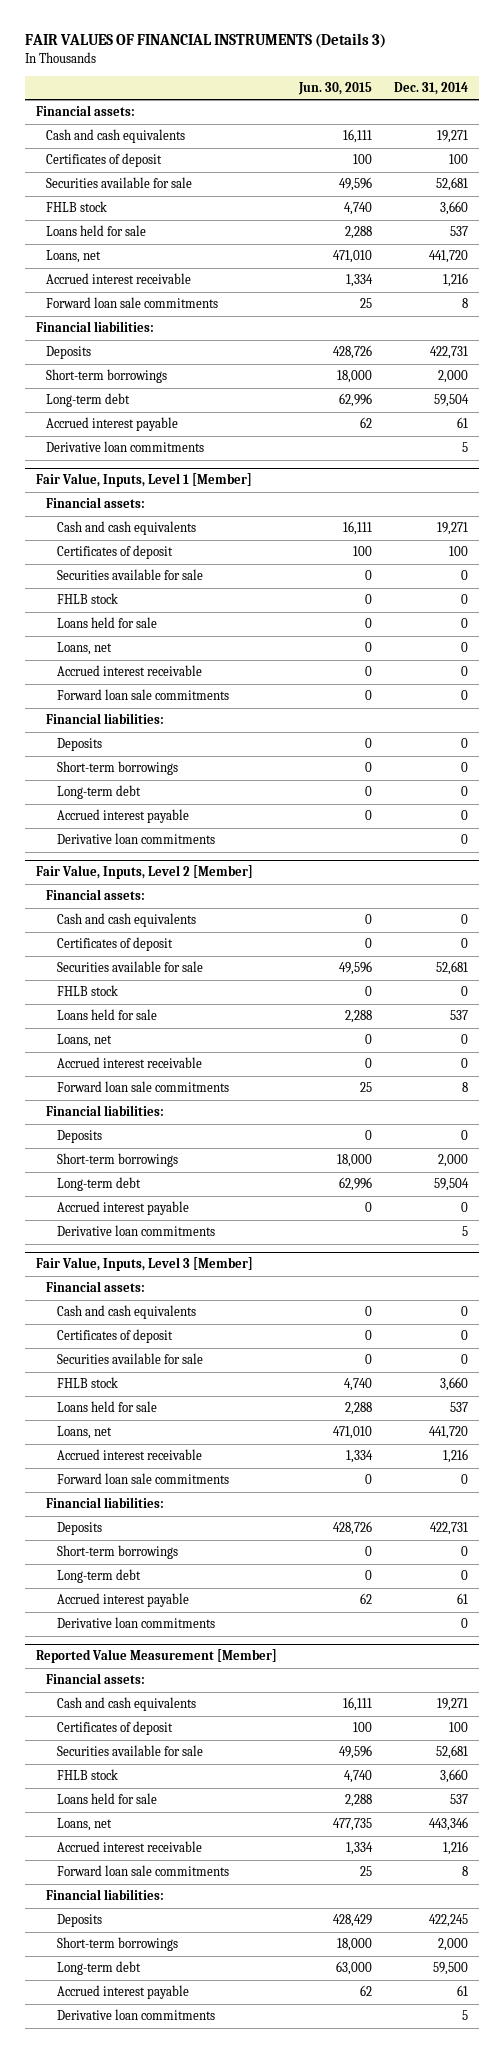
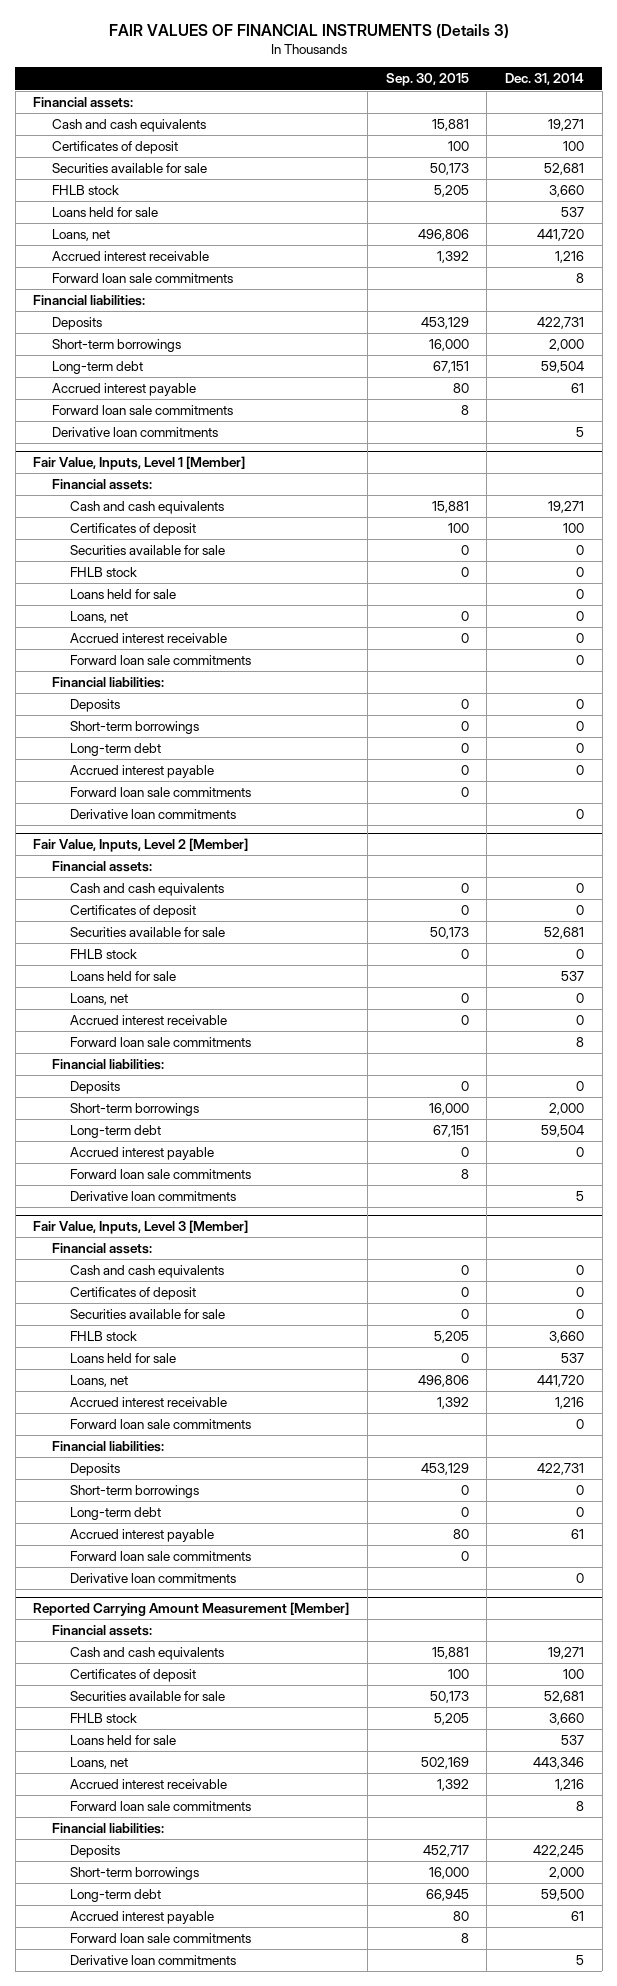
- | Jun. 30, 2015 | Dec. 31, 2014
+ | Sep. 30, 2015 | Dec. 31, 2014
+ Forward loan sale commitments | 8 |
@ Fair Value, Inputs, Level 1 [Member]
+ Forward loan sale commitments | 0 |
@ Fair Value, Inputs, Level 2 [Member]
+ Forward loan sale commitments | 8 |
@ Fair Value, Inputs, Level 3 [Member]
+ Forward loan sale commitments | 0 |
- Reported Value Measurement [Member]
+ Reported Carrying Amount Measurement [Member]
+ Forward loan sale commitments | 8 |

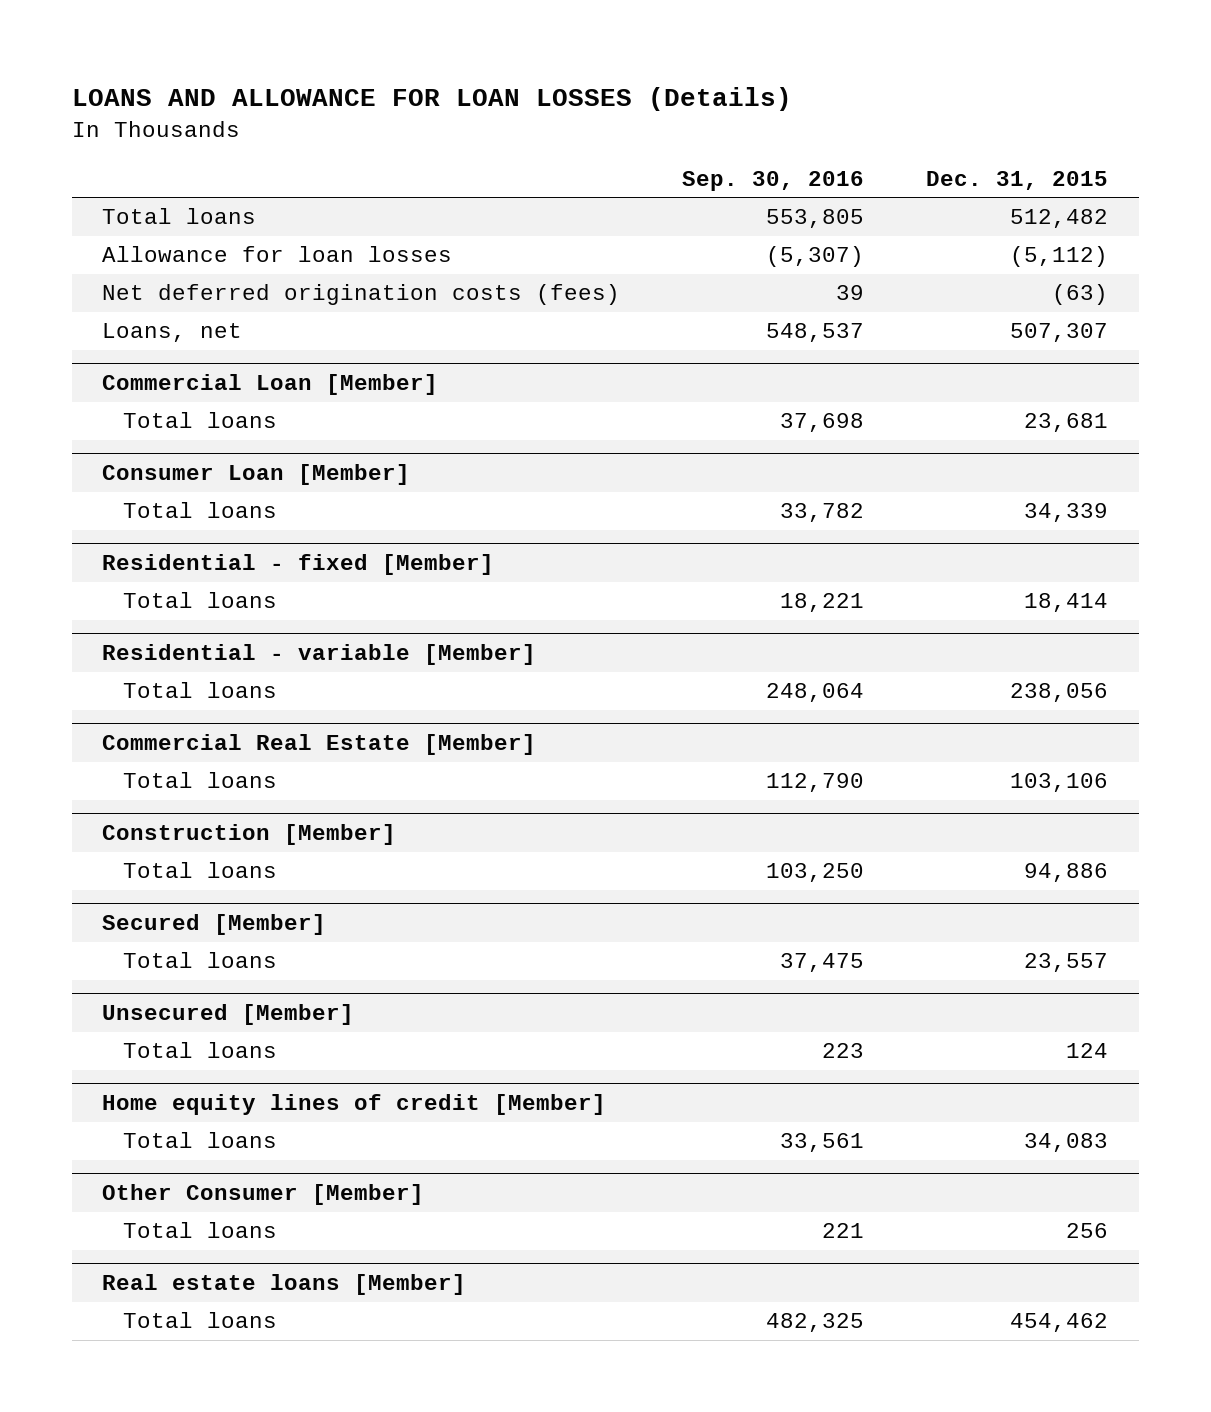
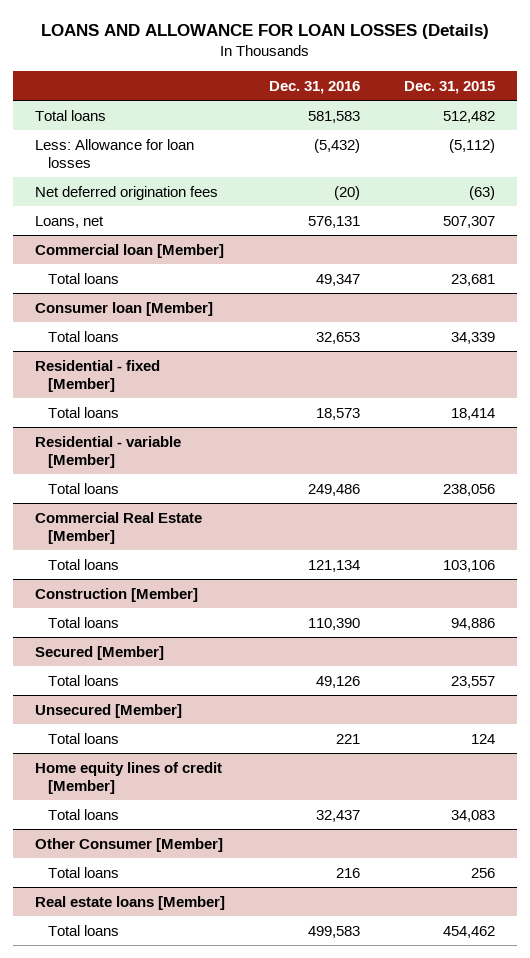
- | Sep. 30, 2016 | Dec. 31, 2015
+ | Dec. 31, 2016 | Dec. 31, 2015
- Allowance for loan losses | (5,307) | (5,112)
- Net deferred origination costs (fees) | 39 | (63)
+ Less: Allowance for loan losses | (5,432) | (5,112)
+ Net deferred origination fees | (20) | (63)
- Commercial Loan [Member]
+ Commercial loan [Member]
- Consumer Loan [Member]
+ Consumer loan [Member]

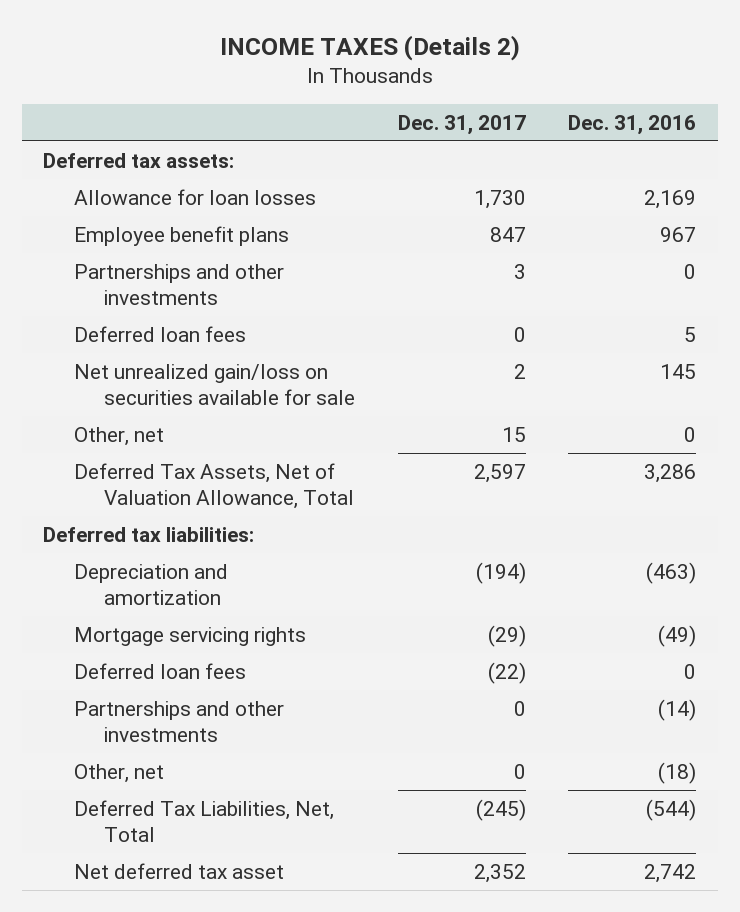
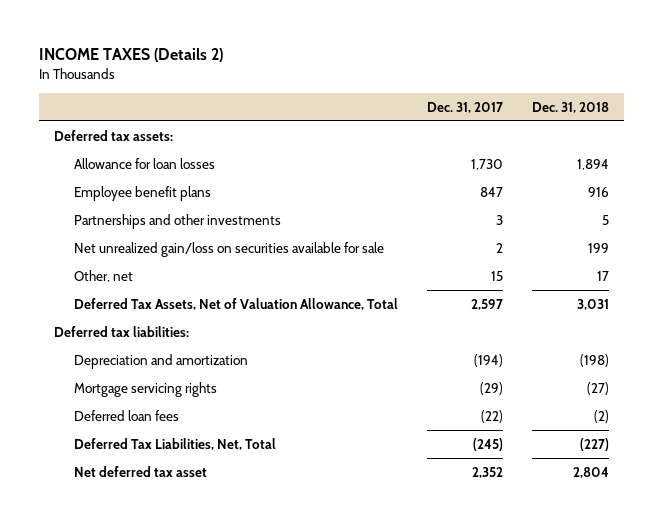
- | Dec. 31, 2017 | Dec. 31, 2016
+ | Dec. 31, 2017 | Dec. 31, 2018
- Deferred loan fees | 0 | 5
- Partnerships and other investments | 0 | (14)
- Other, net | 0 | (18)

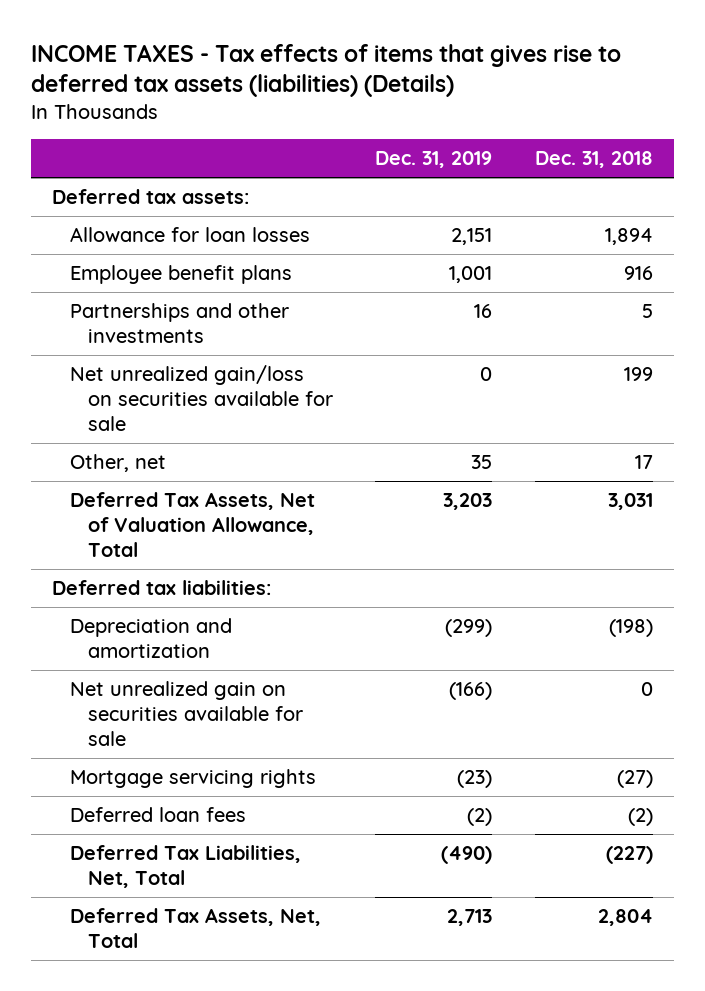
- INCOME TAXES (Details 2)
+ INCOME TAXES - Tax effects of items that gives rise to deferred tax assets (liabilities) (Details)
- | Dec. 31, 2017 | Dec. 31, 2018
+ | Dec. 31, 2019 | Dec. 31, 2018
+ Net unrealized gain on securities available for sale | (166) | 0
- Net deferred tax asset | 2,352 | 2,804
+ Deferred Tax Assets, Net, Total | 2,713 | 2,804

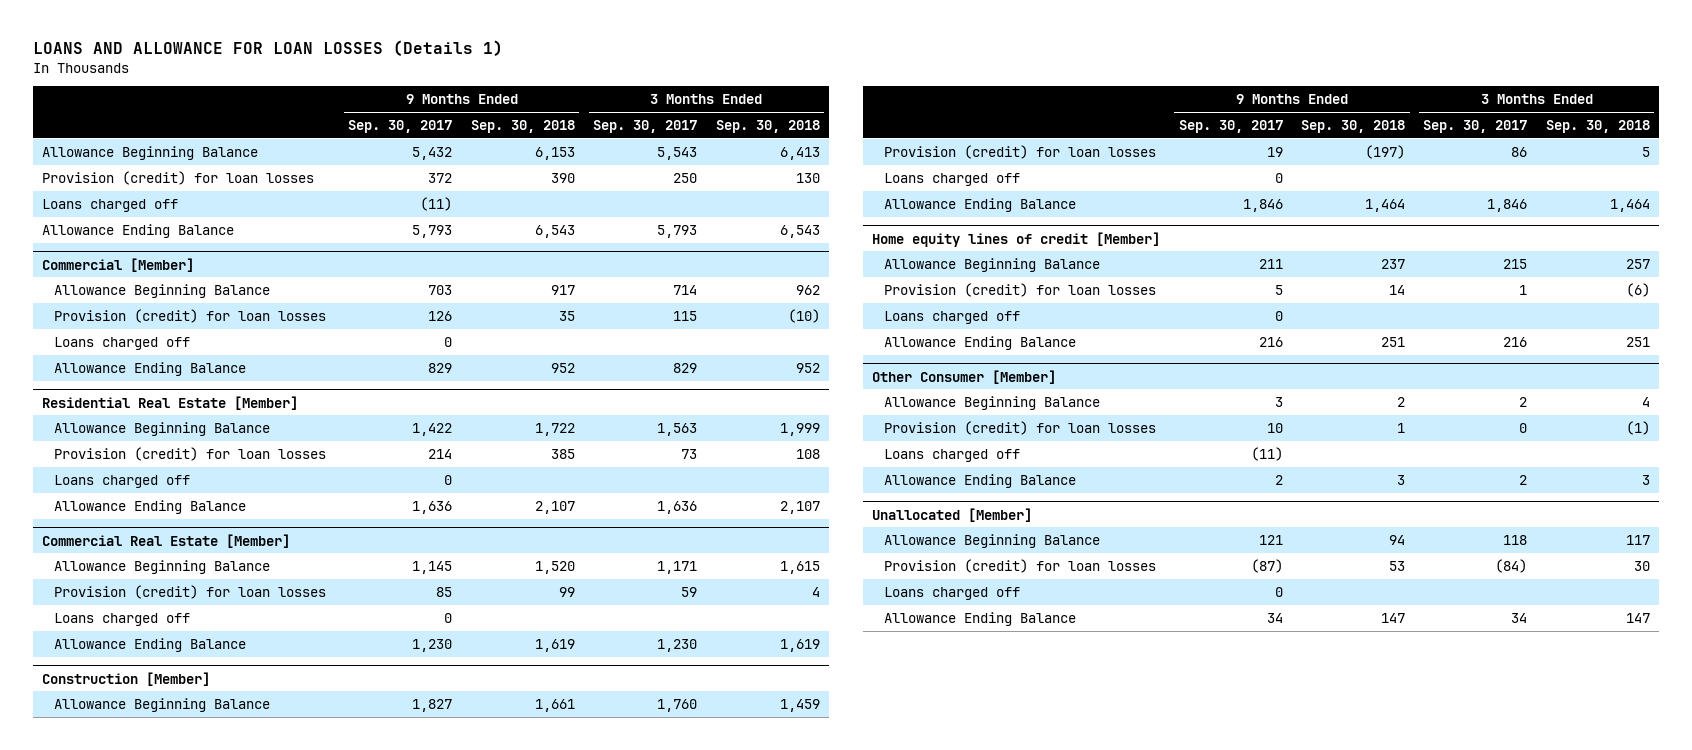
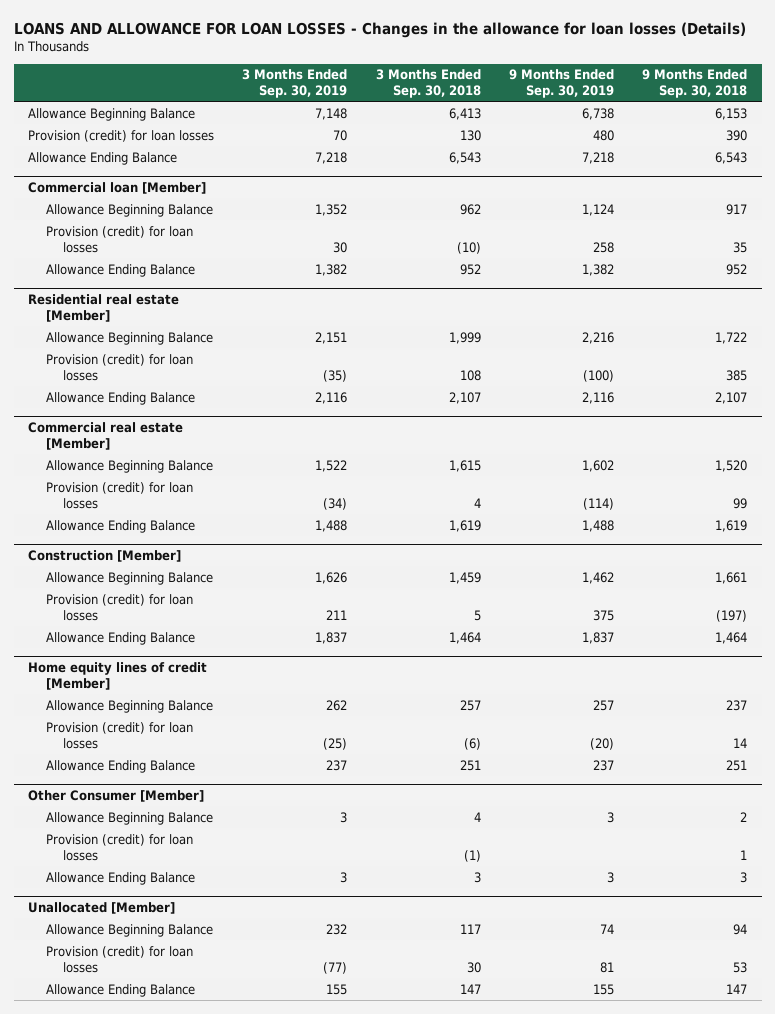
- LOANS AND ALLOWANCE FOR LOAN LOSSES (Details 1)
+ LOANS AND ALLOWANCE FOR LOAN LOSSES - Changes in the allowance for loan losses (Details)
- | 9 Months Ended Sep. 30, 2017 | 9 Months Ended Sep. 30, 2018 | 3 Months Ended Sep. 30, 2017 | 3 Months Ended Sep. 30, 2018
+ | 3 Months Ended Sep. 30, 2019 | 3 Months Ended Sep. 30, 2018 | 9 Months Ended Sep. 30, 2019 | 9 Months Ended Sep. 30, 2018
- Loans charged off | (11) | | |
- Commercial [Member]
+ Commercial loan [Member]
- Loans charged off | 0 | | |
- Residential Real Estate [Member]
+ Residential real estate [Member]
- Loans charged off | 0 | | |
- Commercial Real Estate [Member]
+ Commercial real estate [Member]
- Loans charged off | 0 | | |
@ Construction [Member]
- Loans charged off | 0 | | |
@ Home equity lines of credit [Member]
- Loans charged off | 0 | | |
@ Other Consumer [Member]
- Loans charged off | (11) | | |
@ Unallocated [Member]
- Loans charged off | 0 | | |

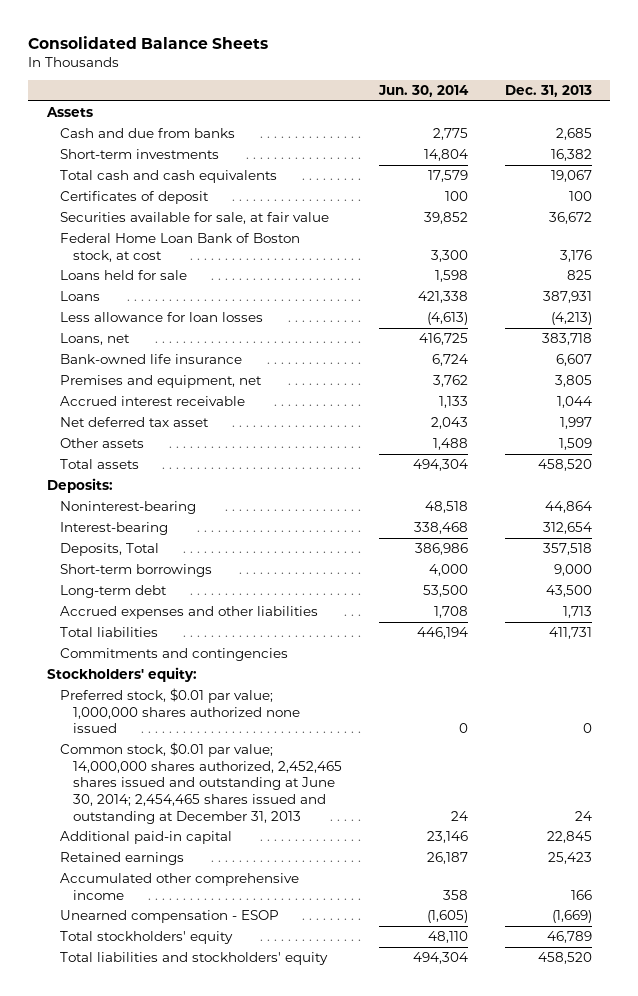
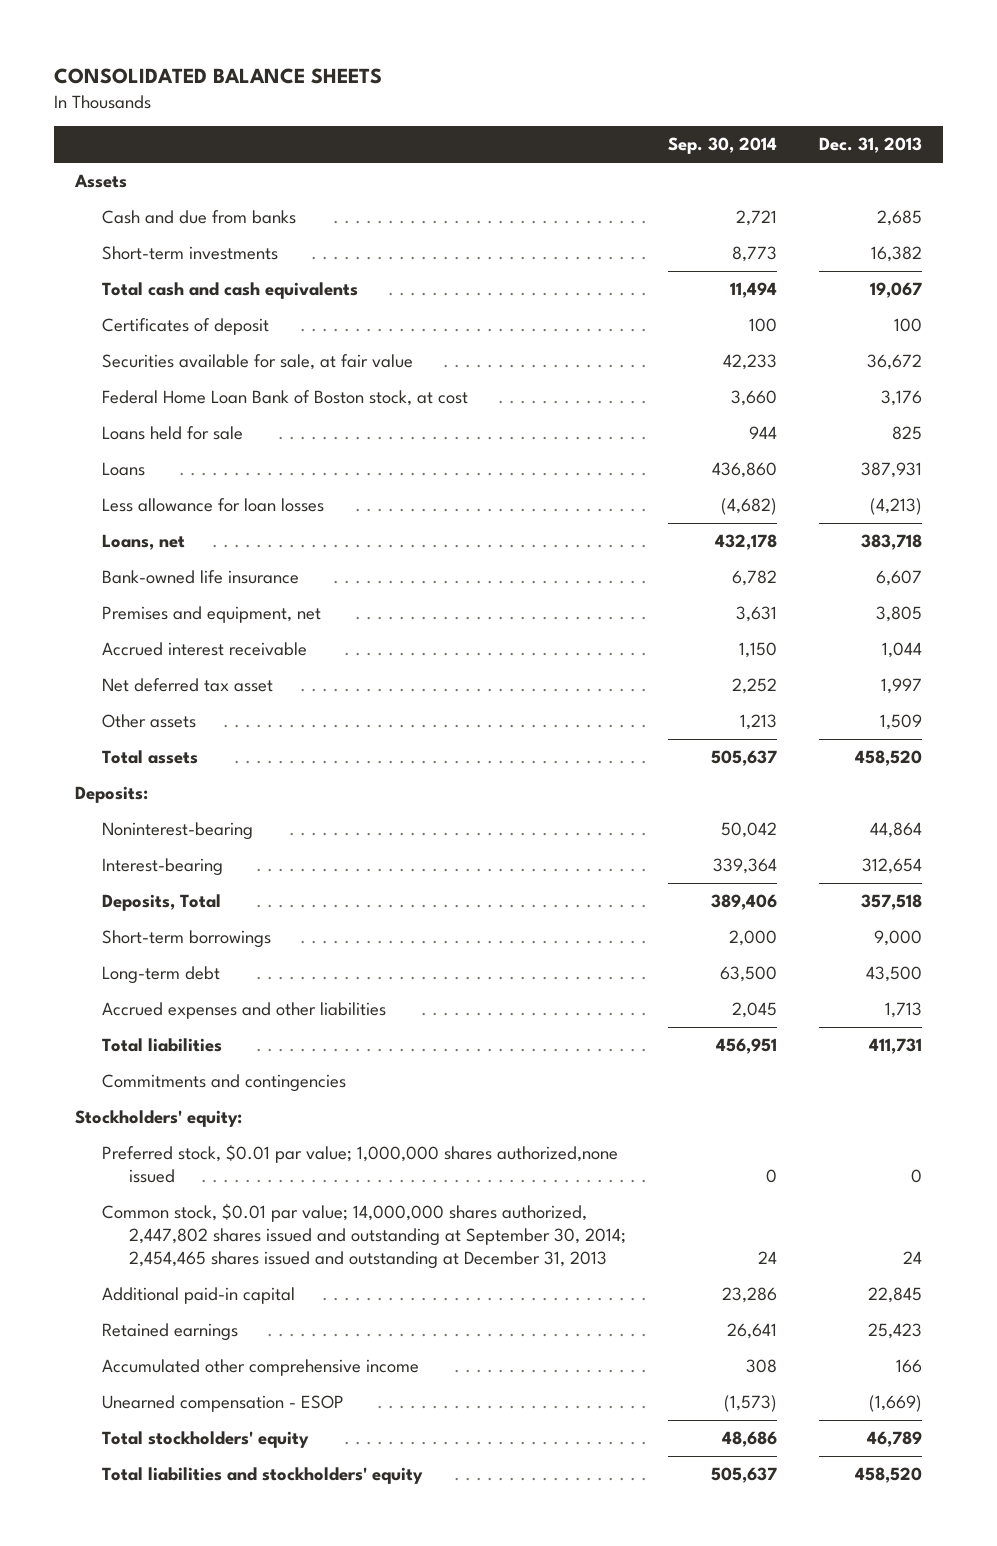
- Consolidated Balance Sheets
+ CONSOLIDATED BALANCE SHEETS
- | Jun. 30, 2014 | Dec. 31, 2013
+ | Sep. 30, 2014 | Dec. 31, 2013
- Preferred stock, $0.01 par value; 1,000,000 shares authorized none issued | 0 | 0
- Common stock, $0.01 par value; 14,000,000 shares authorized, 2,452,465 shares issued and outstanding at June 30, 2014; 2,454,465 shares issued and outstanding at December 31, 2013 | 24 | 24
+ Preferred stock, $0.01 par value; 1,000,000 shares authorized,none issued | 0 | 0
+ Common stock, $0.01 par value; 14,000,000 shares authorized, 2,447,802 shares issued and outstanding at September 30, 2014; 2,454,465 shares issued and outstanding at December 31, 2013 | 24 | 24

